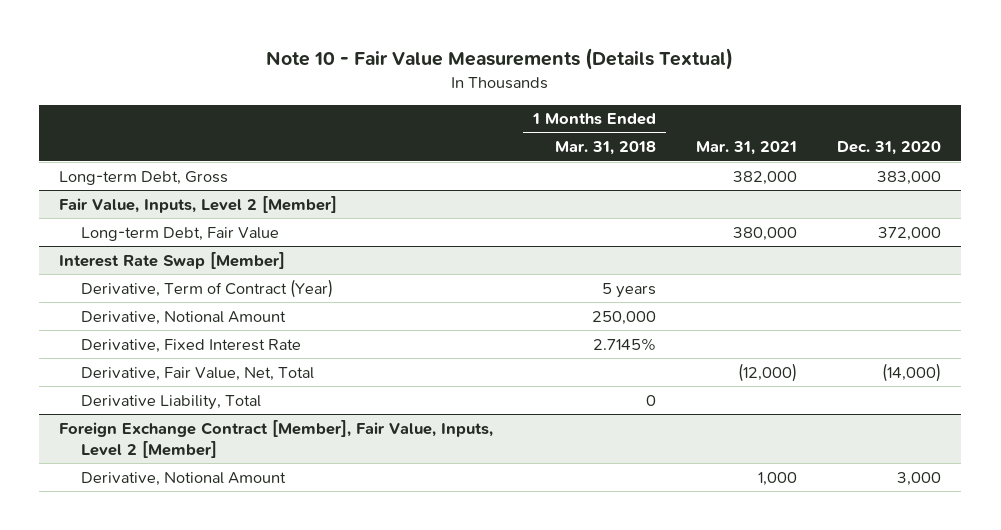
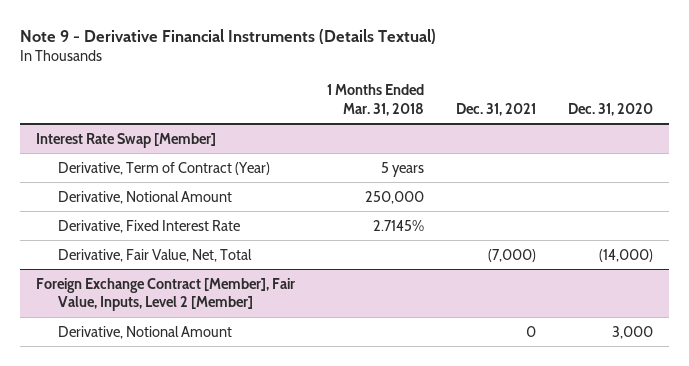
- Note 10 - Fair Value Measurements (Details Textual)
+ Note 9 - Derivative Financial Instruments (Details Textual)
- | 1 Months Ended Mar. 31, 2018 | Mar. 31, 2021 | Dec. 31, 2020
+ | 1 Months Ended Mar. 31, 2018 | Dec. 31, 2021 | Dec. 31, 2020
- Long-term Debt, Gross | | 382,000 | 383,000
- Fair Value, Inputs, Level 2 [Member]
- Long-term Debt, Fair Value | | 380,000 | 372,000
@ Interest Rate Swap [Member]
- Derivative Liability, Total | 0 | |

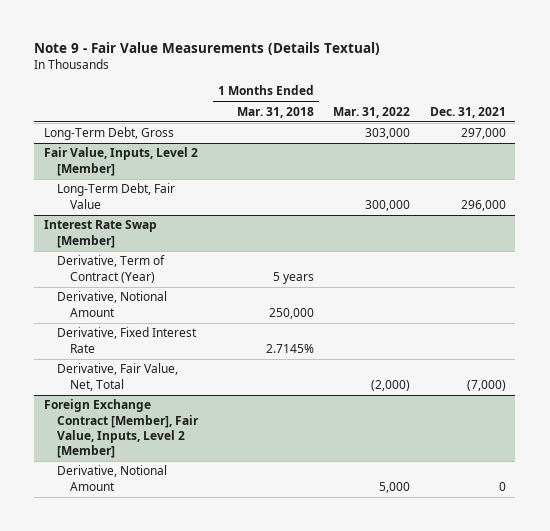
- Note 9 - Derivative Financial Instruments (Details Textual)
+ Note 9 - Fair Value Measurements (Details Textual)
- | 1 Months Ended Mar. 31, 2018 | Dec. 31, 2021 | Dec. 31, 2020
+ | 1 Months Ended Mar. 31, 2018 | Mar. 31, 2022 | Dec. 31, 2021
+ Long-Term Debt, Gross | | 303,000 | 297,000
+ Fair Value, Inputs, Level 2 [Member]
+ Long-Term Debt, Fair Value | | 300,000 | 296,000

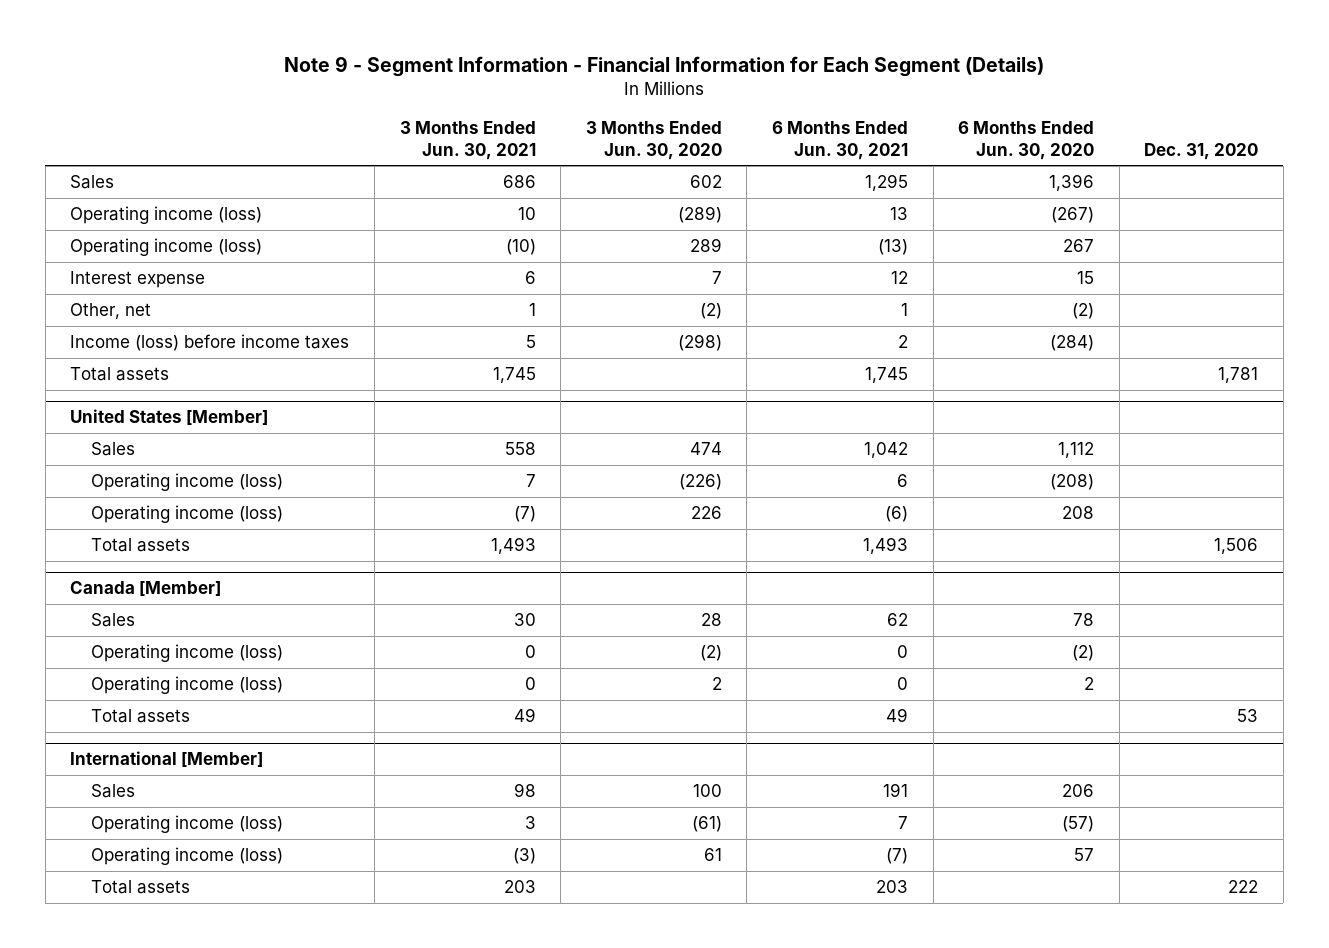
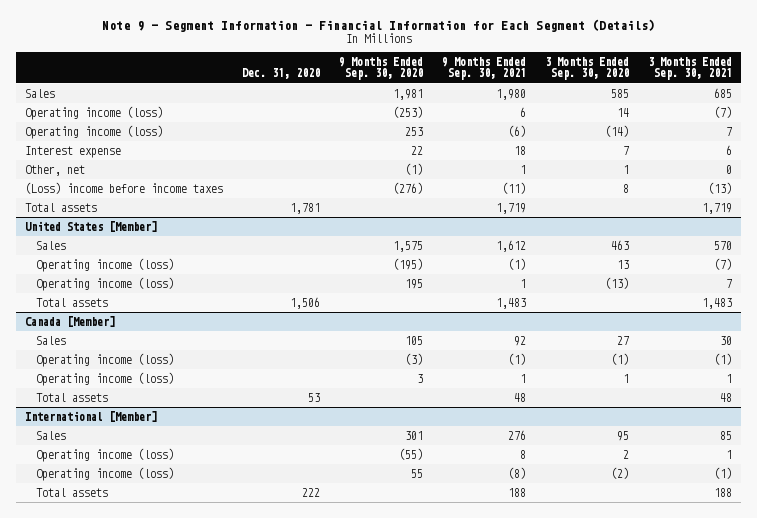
- | 3 Months Ended Jun. 30, 2021 | 3 Months Ended Jun. 30, 2020 | 6 Months Ended Jun. 30, 2021 | 6 Months Ended Jun. 30, 2020 | Dec. 31, 2020
+ | Dec. 31, 2020 | 9 Months Ended Sep. 30, 2020 | 9 Months Ended Sep. 30, 2021 | 3 Months Ended Sep. 30, 2020 | 3 Months Ended Sep. 30, 2021
- Income (loss) before income taxes | 5 | (298) | 2 | (284) |
+ (Loss) income before income taxes | | (276) | (11) | 8 | (13)

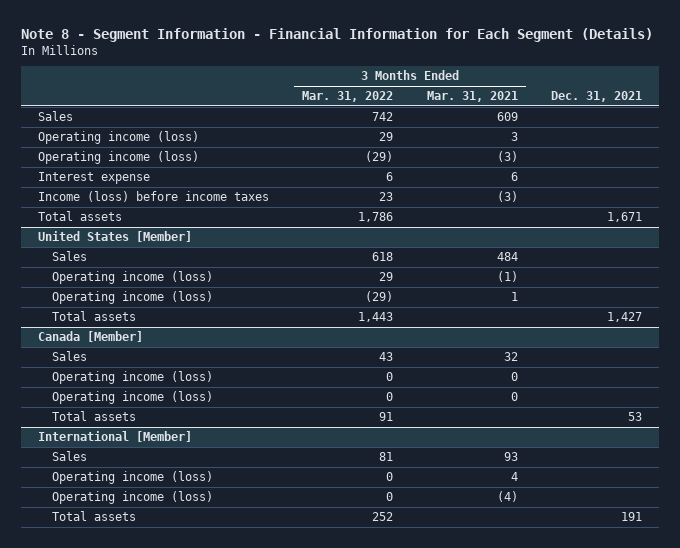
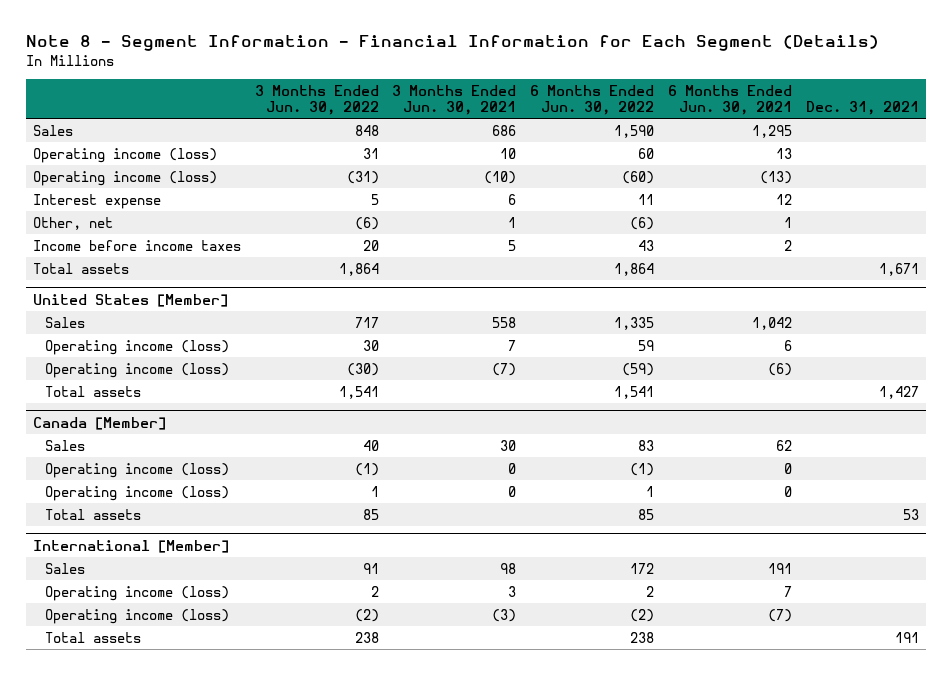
- | 3 Months Ended Mar. 31, 2022 | 3 Months Ended Mar. 31, 2021 | Dec. 31, 2021
+ | 3 Months Ended Jun. 30, 2022 | 3 Months Ended Jun. 30, 2021 | 6 Months Ended Jun. 30, 2022 | 6 Months Ended Jun. 30, 2021 | Dec. 31, 2021
- Income (loss) before income taxes | 23 | (3) |
+ Other, net | (6) | 1 | (6) | 1 |
+ Income before income taxes | 20 | 5 | 43 | 2 |

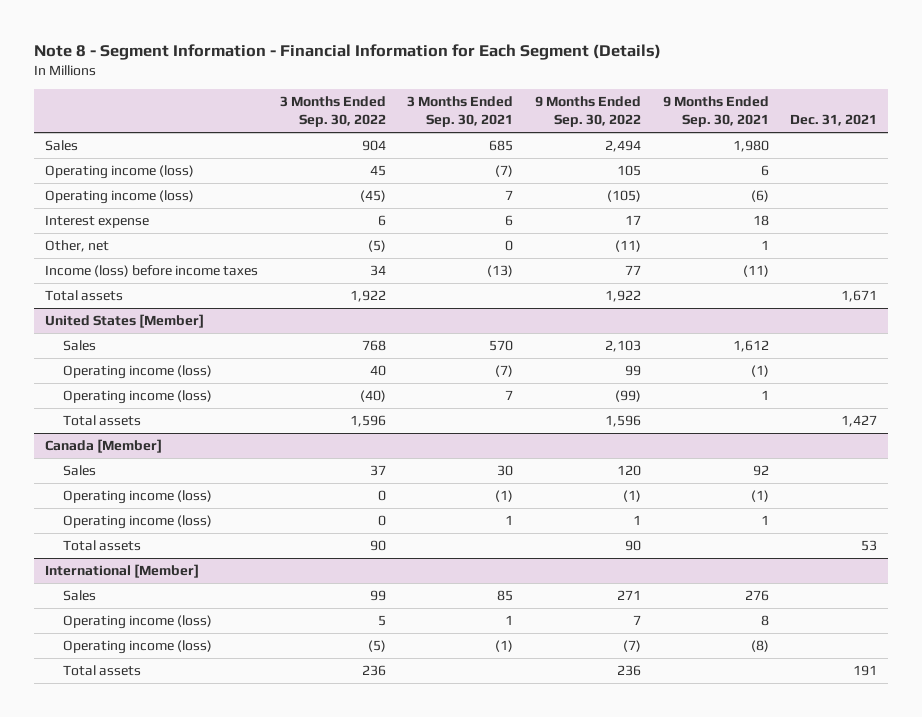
- | 3 Months Ended Jun. 30, 2022 | 3 Months Ended Jun. 30, 2021 | 6 Months Ended Jun. 30, 2022 | 6 Months Ended Jun. 30, 2021 | Dec. 31, 2021
+ | 3 Months Ended Sep. 30, 2022 | 3 Months Ended Sep. 30, 2021 | 9 Months Ended Sep. 30, 2022 | 9 Months Ended Sep. 30, 2021 | Dec. 31, 2021
- Income before income taxes | 20 | 5 | 43 | 2 |
+ Income (loss) before income taxes | 34 | (13) | 77 | (11) |

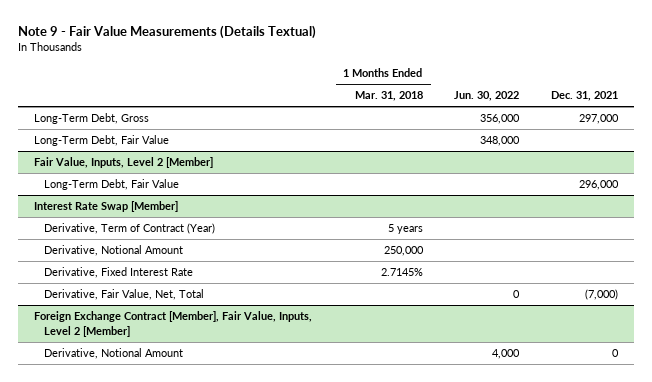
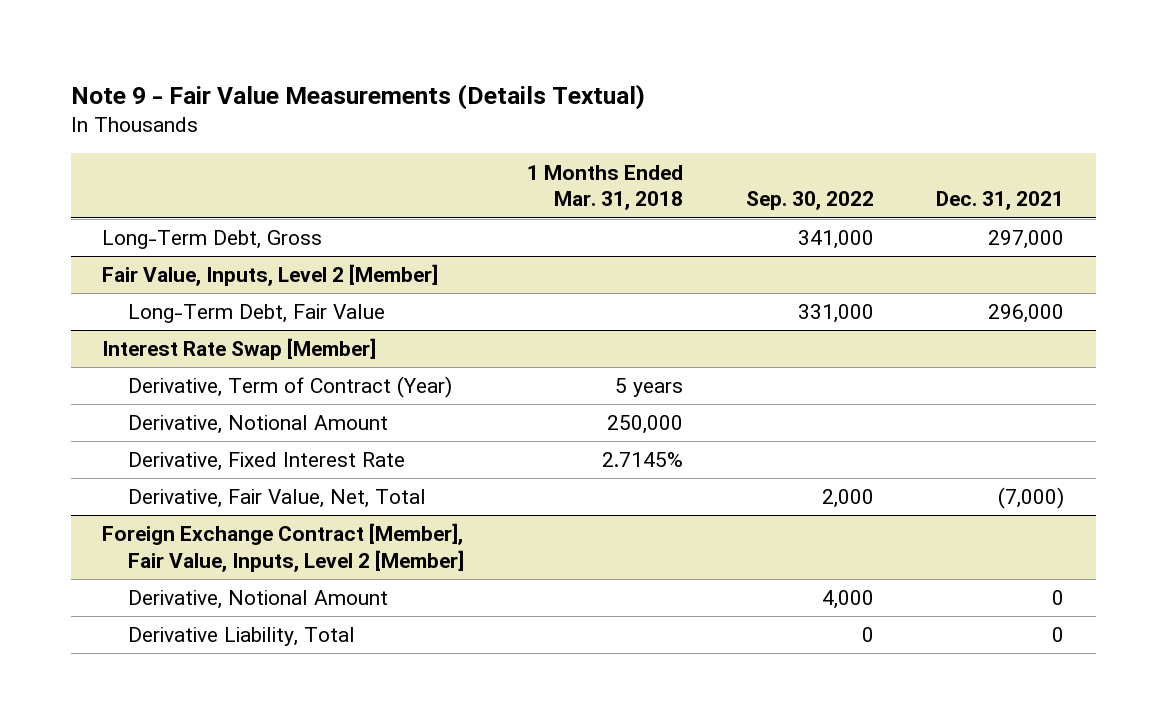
- | 1 Months Ended Mar. 31, 2018 | Jun. 30, 2022 | Dec. 31, 2021
+ | 1 Months Ended Mar. 31, 2018 | Sep. 30, 2022 | Dec. 31, 2021
- Long-Term Debt, Fair Value | | 348,000 |
@ Foreign Exchange Contract [Member], Fair Value, Inputs, Level 2 [Member]
+ Derivative Liability, Total | | 0 | 0

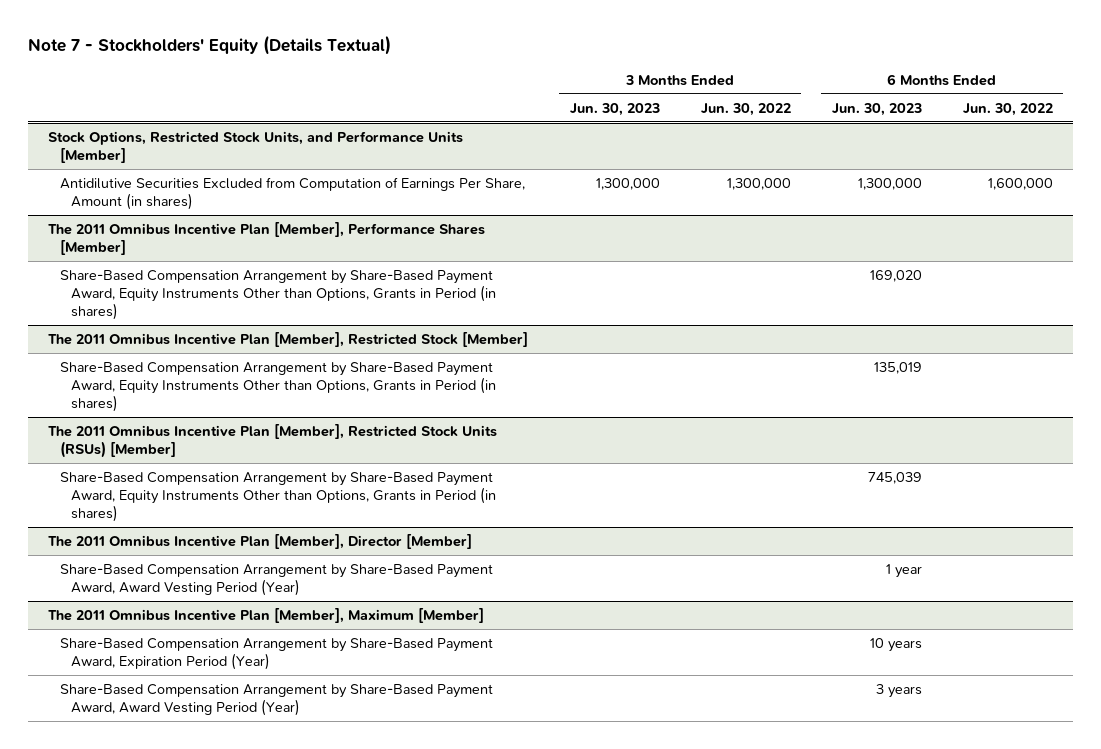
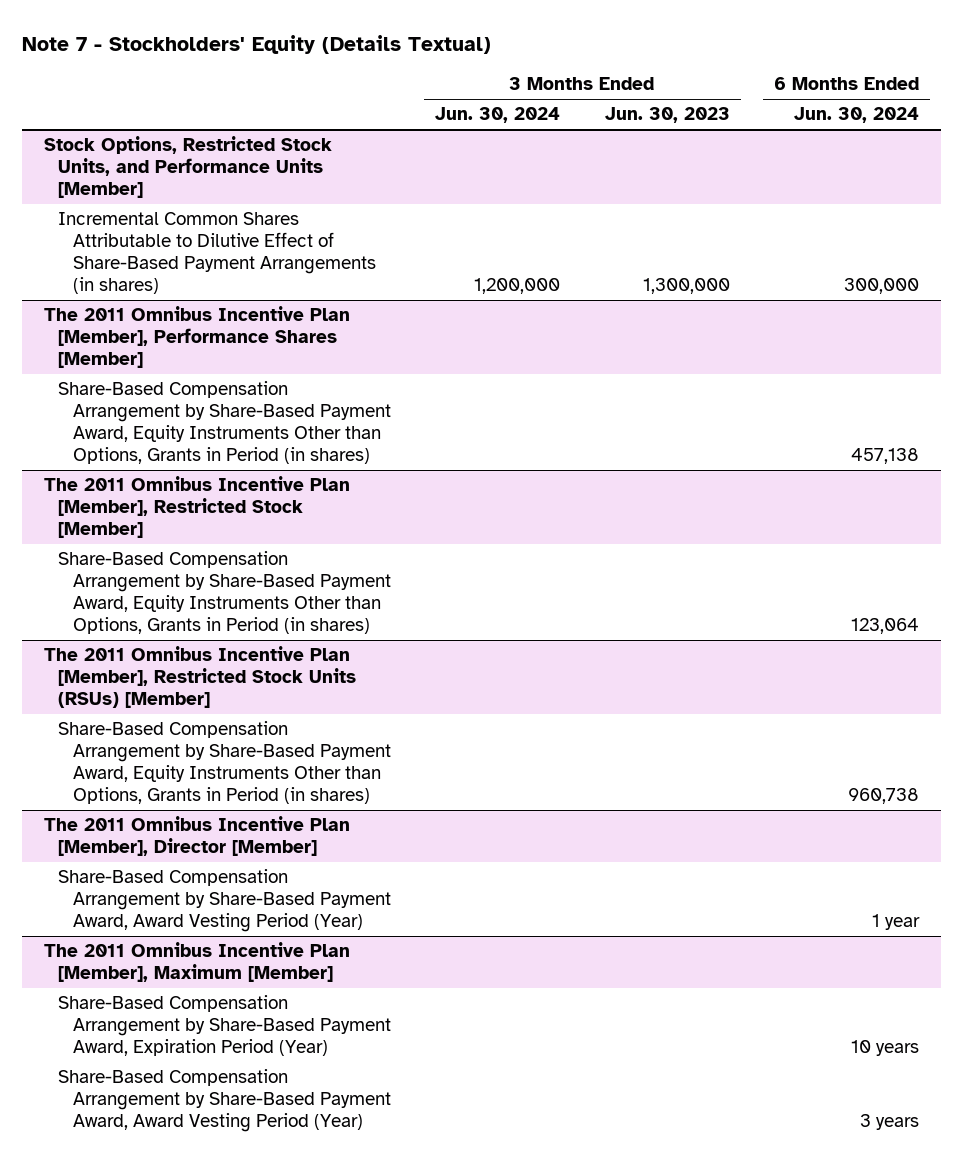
- | 3 Months Ended Jun. 30, 2023 | 3 Months Ended Jun. 30, 2022 | 6 Months Ended Jun. 30, 2023 | 6 Months Ended Jun. 30, 2022
+ | 3 Months Ended Jun. 30, 2024 | 3 Months Ended Jun. 30, 2023 | 6 Months Ended Jun. 30, 2024
@ Stock Options, Restricted Stock Units, and Performance Units [Member]
- Antidilutive Securities Excluded from Computation of Earnings Per Share, Amount (in shares) | 1,300,000 | 1,300,000 | 1,300,000 | 1,600,000
+ Incremental Common Shares Attributable to Dilutive Effect of Share-Based Payment Arrangements (in shares) | 1,200,000 | 1,300,000 | 300,000

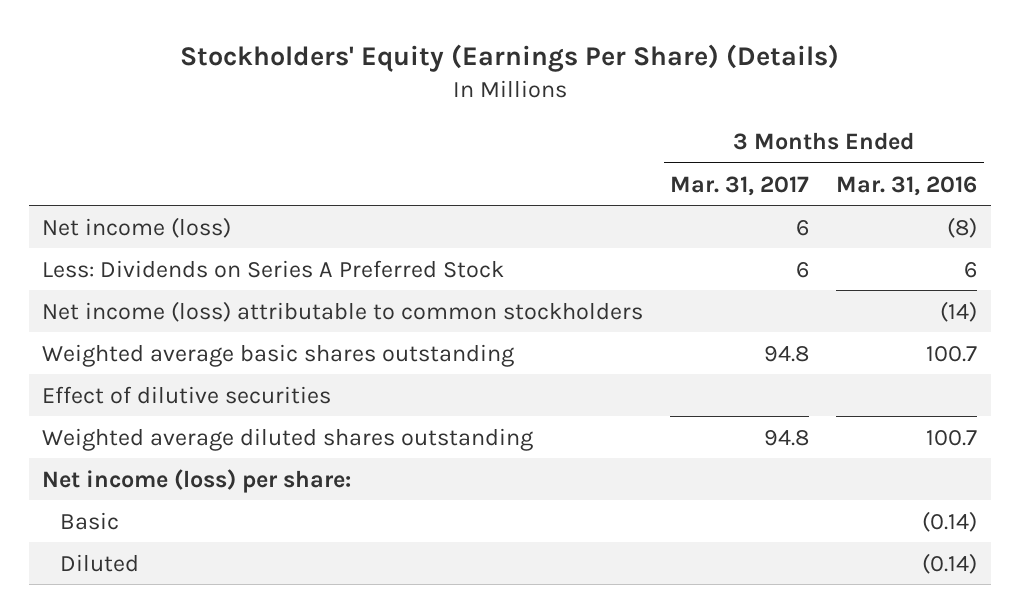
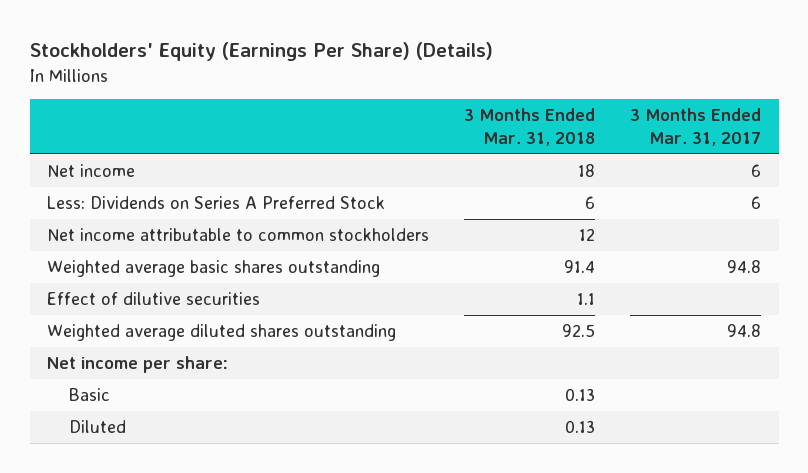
- | 3 Months Ended Mar. 31, 2017 | 3 Months Ended Mar. 31, 2016
+ | 3 Months Ended Mar. 31, 2018 | 3 Months Ended Mar. 31, 2017
- Net income (loss) | 6 | (8)
+ Net income | 18 | 6
- Net income (loss) attributable to common stockholders | | (14)
+ Net income attributable to common stockholders | 12 |
- Net income (loss) per share:
+ Net income per share:

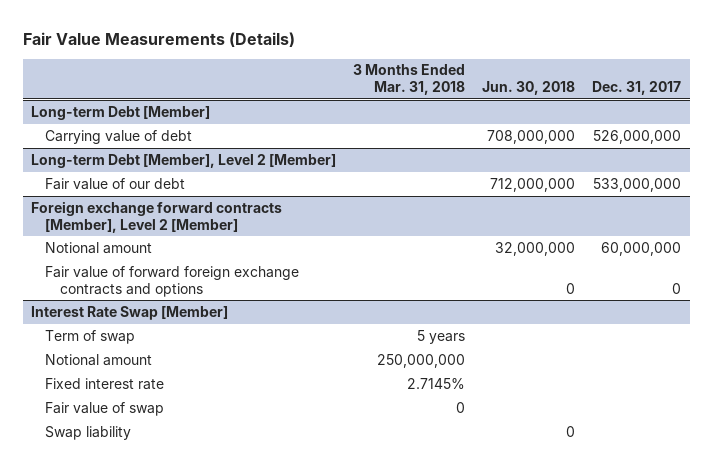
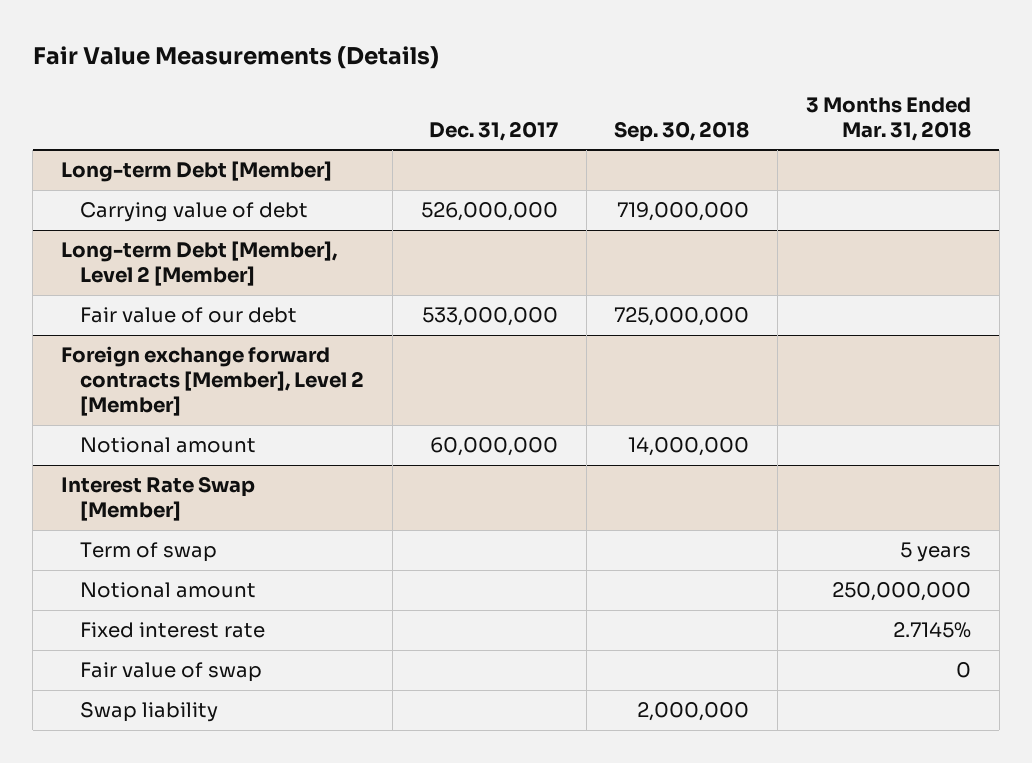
- | 3 Months Ended Mar. 31, 2018 | Jun. 30, 2018 | Dec. 31, 2017
+ | Dec. 31, 2017 | Sep. 30, 2018 | 3 Months Ended Mar. 31, 2018
@ Foreign exchange forward contracts [Member], Level 2 [Member]
- Fair value of forward foreign exchange contracts and options | | 0 | 0

